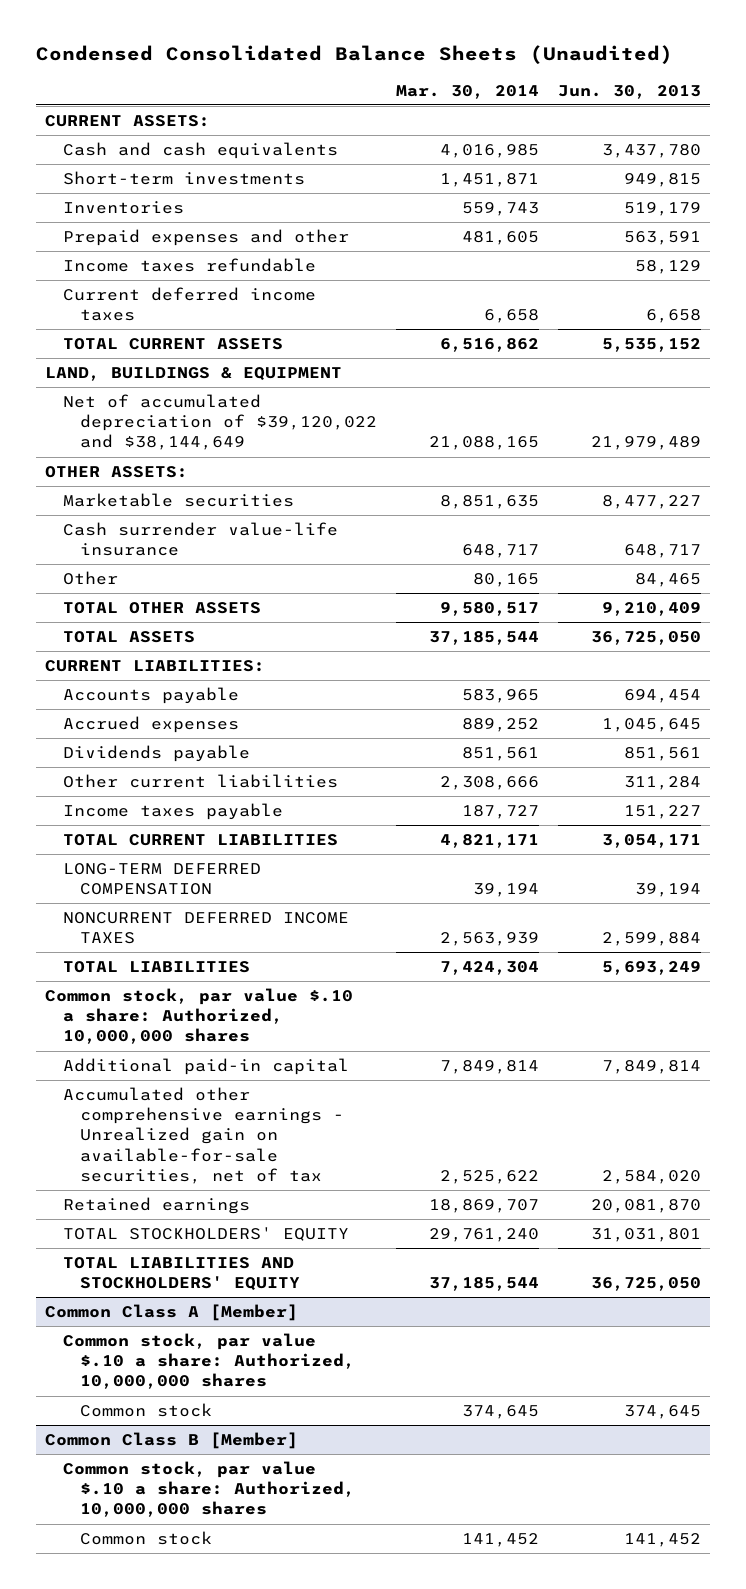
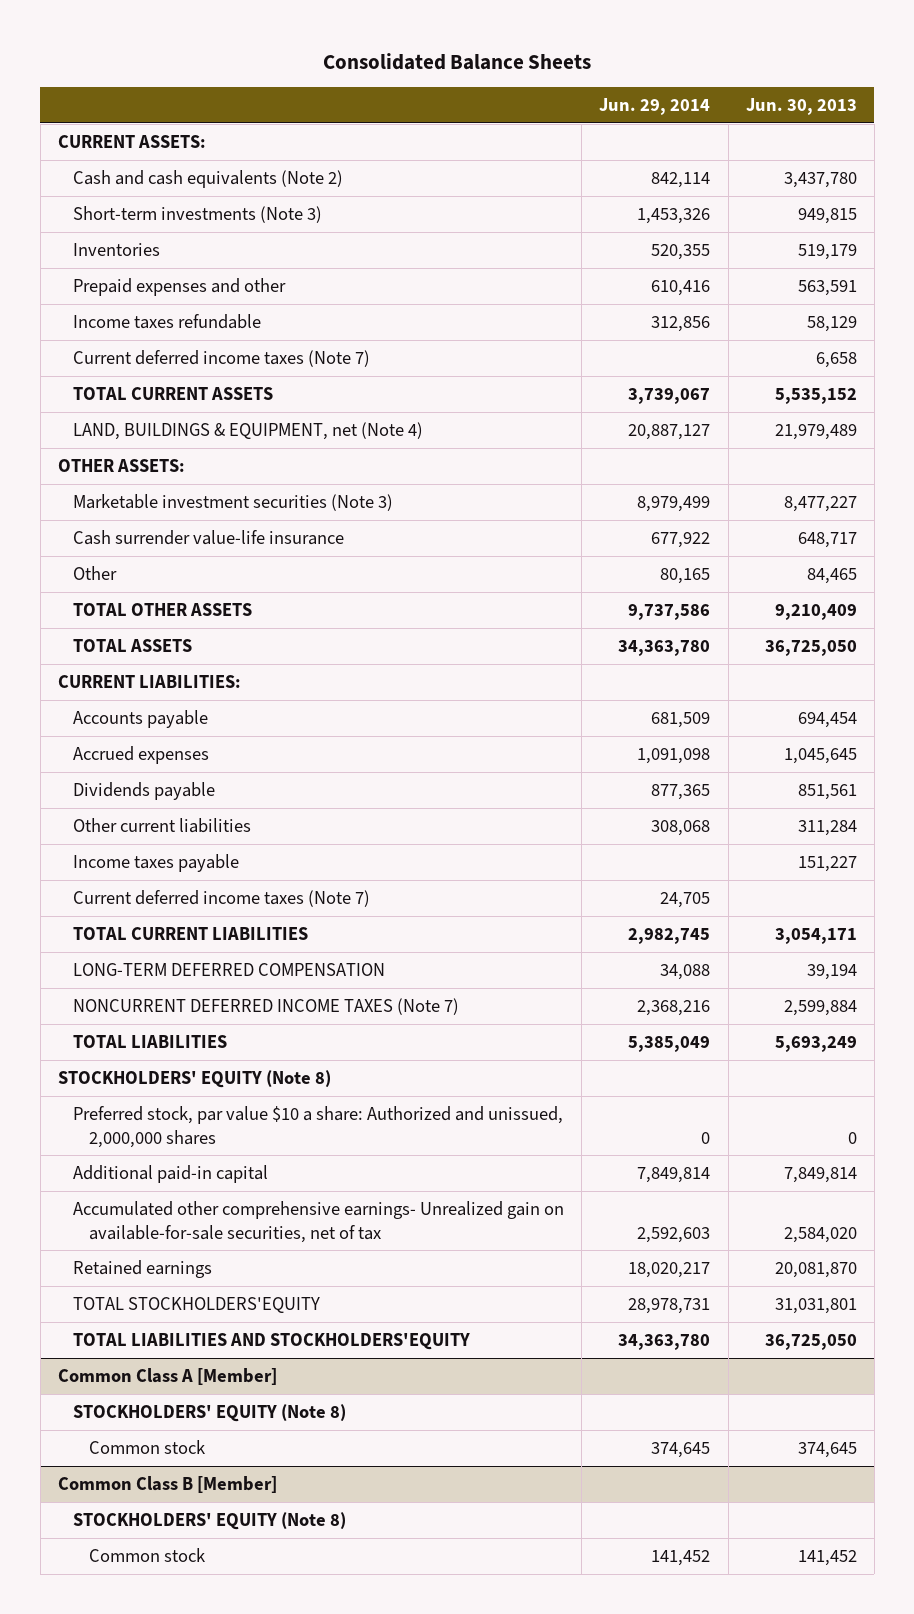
- Condensed Consolidated Balance Sheets (Unaudited)
+ Consolidated Balance Sheets
- | Mar. 30, 2014 | Jun. 30, 2013
+ | Jun. 29, 2014 | Jun. 30, 2013
- Cash and cash equivalents | 4,016,985 | 3,437,780
- Short-term investments | 1,451,871 | 949,815
+ Cash and cash equivalents (Note 2) | 842,114 | 3,437,780
+ Short-term investments (Note 3) | 1,453,326 | 949,815
- Current deferred income taxes | 6,658 | 6,658
+ Current deferred income taxes (Note 7) | | 6,658
- LAND, BUILDINGS & EQUIPMENT
- Net of accumulated depreciation of $39,120,022 and $38,144,649 | 21,088,165 | 21,979,489
+ LAND, BUILDINGS & EQUIPMENT, net (Note 4) | 20,887,127 | 21,979,489
- Marketable securities | 8,851,635 | 8,477,227
+ Marketable investment securities (Note 3) | 8,979,499 | 8,477,227
+ Current deferred income taxes (Note 7) | 24,705 |
- NONCURRENT DEFERRED INCOME TAXES | 2,563,939 | 2,599,884
+ NONCURRENT DEFERRED INCOME TAXES (Note 7) | 2,368,216 | 2,599,884
- Common stock, par value $.10 a share: Authorized, 10,000,000 shares
+ STOCKHOLDERS' EQUITY (Note 8)
+ Preferred stock, par value $10 a share: Authorized and unissued, 2,000,000 shares | 0 | 0
- Accumulated other comprehensive earnings - Unrealized gain on available-for-sale securities, net of tax | 2,525,622 | 2,584,020
+ Accumulated other comprehensive earnings- Unrealized gain on available-for-sale securities, net of tax | 2,592,603 | 2,584,020
- TOTAL STOCKHOLDERS' EQUITY | 29,761,240 | 31,031,801
- TOTAL LIABILITIES AND STOCKHOLDERS' EQUITY | 37,185,544 | 36,725,050
+ TOTAL STOCKHOLDERS'EQUITY | 28,978,731 | 31,031,801
+ TOTAL LIABILITIES AND STOCKHOLDERS'EQUITY | 34,363,780 | 36,725,050
@ Common Class A [Member]
- Common stock, par value $.10 a share: Authorized, 10,000,000 shares
+ STOCKHOLDERS' EQUITY (Note 8)
@ Common Class B [Member]
- Common stock, par value $.10 a share: Authorized, 10,000,000 shares
+ STOCKHOLDERS' EQUITY (Note 8)

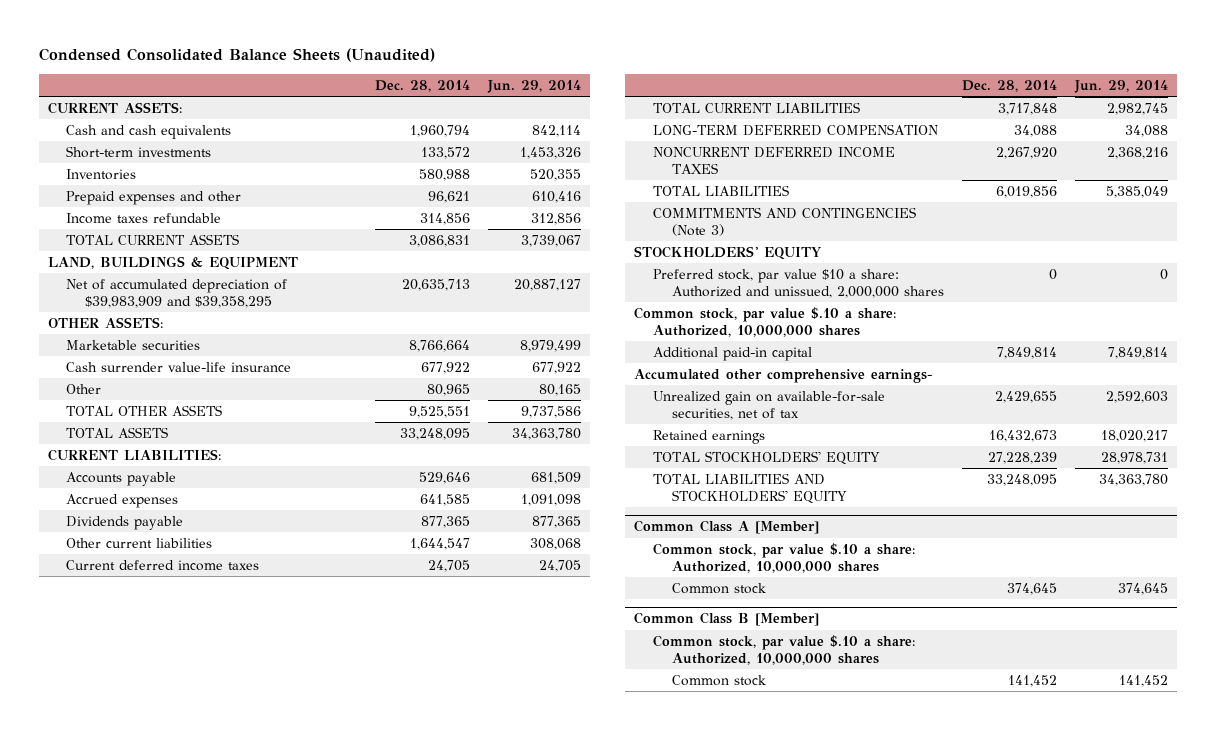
- Consolidated Balance Sheets
+ Condensed Consolidated Balance Sheets (Unaudited)
- | Jun. 29, 2014 | Jun. 30, 2013
+ | Dec. 28, 2014 | Jun. 29, 2014
- Cash and cash equivalents (Note 2) | 842,114 | 3,437,780
- Short-term investments (Note 3) | 1,453,326 | 949,815
+ Cash and cash equivalents | 1,960,794 | 842,114
+ Short-term investments | 133,572 | 1,453,326
- Current deferred income taxes (Note 7) | | 6,658
- LAND, BUILDINGS & EQUIPMENT, net (Note 4) | 20,887,127 | 21,979,489
+ LAND, BUILDINGS & EQUIPMENT
+ Net of accumulated depreciation of $39,983,909 and $39,358,295 | 20,635,713 | 20,887,127
- Marketable investment securities (Note 3) | 8,979,499 | 8,477,227
+ Marketable securities | 8,766,664 | 8,979,499
- Income taxes payable | | 151,227
- Current deferred income taxes (Note 7) | 24,705 |
+ Current deferred income taxes | 24,705 | 24,705
- NONCURRENT DEFERRED INCOME TAXES (Note 7) | 2,368,216 | 2,599,884
+ NONCURRENT DEFERRED INCOME TAXES | 2,267,920 | 2,368,216
- STOCKHOLDERS' EQUITY (Note 8)
+ COMMITMENTS AND CONTINGENCIES (Note 3)
+ STOCKHOLDERS' EQUITY
+ Common stock, par value $.10 a share: Authorized, 10,000,000 shares
- Accumulated other comprehensive earnings- Unrealized gain on available-for-sale securities, net of tax | 2,592,603 | 2,584,020
+ Accumulated other comprehensive earnings-
+ Unrealized gain on available-for-sale securities, net of tax | 2,429,655 | 2,592,603
- TOTAL STOCKHOLDERS'EQUITY | 28,978,731 | 31,031,801
- TOTAL LIABILITIES AND STOCKHOLDERS'EQUITY | 34,363,780 | 36,725,050
+ TOTAL STOCKHOLDERS' EQUITY | 27,228,239 | 28,978,731
+ TOTAL LIABILITIES AND STOCKHOLDERS' EQUITY | 33,248,095 | 34,363,780
@ Common Class A [Member]
- STOCKHOLDERS' EQUITY (Note 8)
+ Common stock, par value $.10 a share: Authorized, 10,000,000 shares
@ Common Class B [Member]
- STOCKHOLDERS' EQUITY (Note 8)
+ Common stock, par value $.10 a share: Authorized, 10,000,000 shares

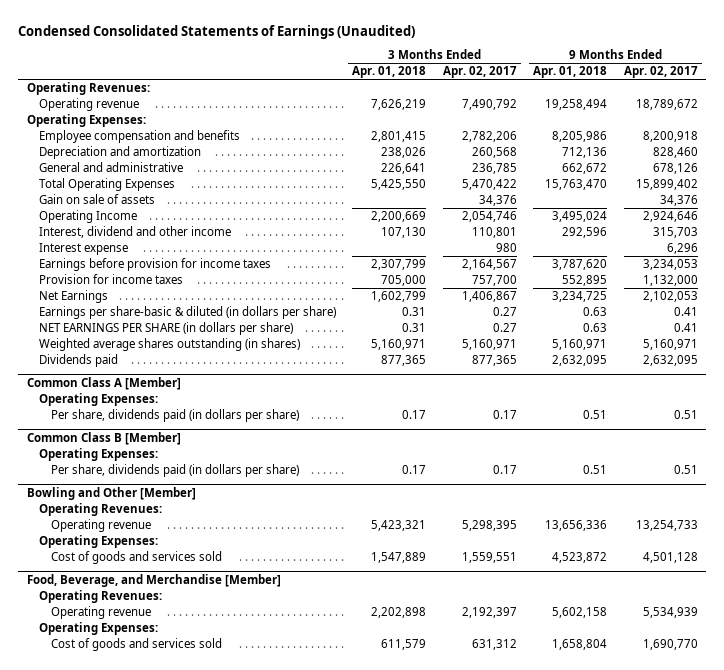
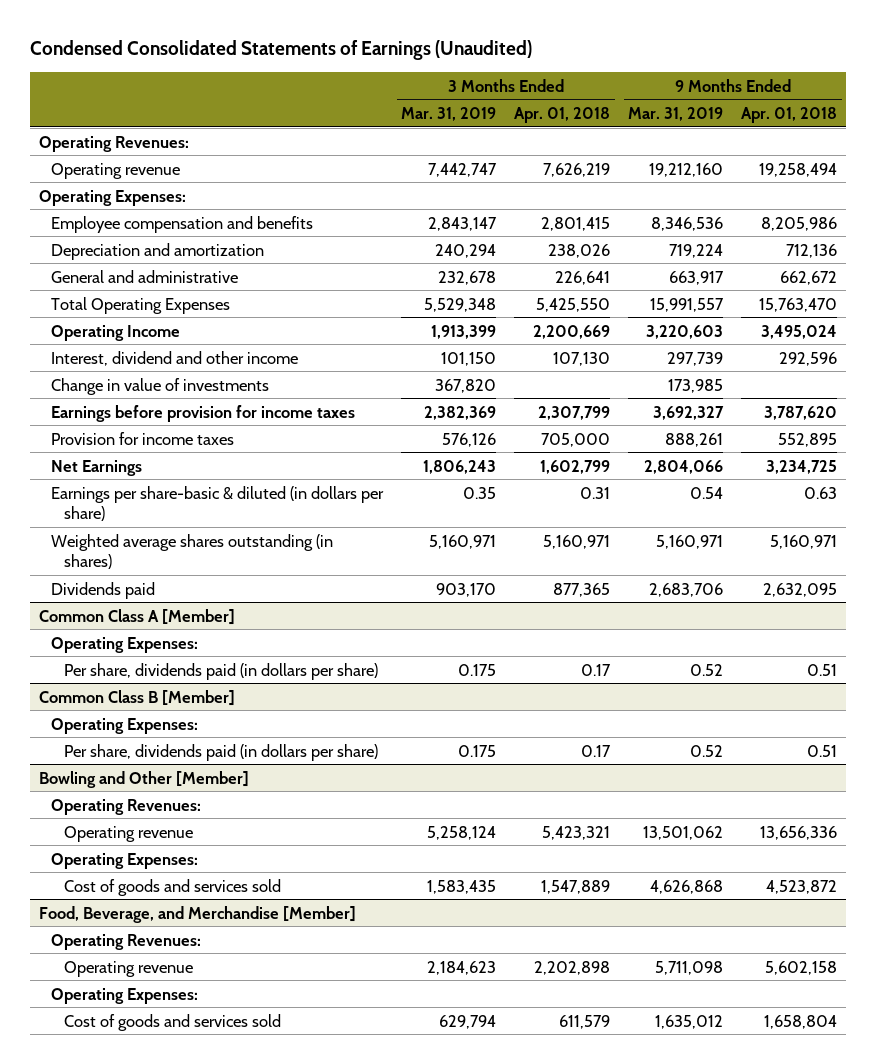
- | 3 Months Ended Apr. 01, 2018 | 3 Months Ended Apr. 02, 2017 | 9 Months Ended Apr. 01, 2018 | 9 Months Ended Apr. 02, 2017
+ | 3 Months Ended Mar. 31, 2019 | 3 Months Ended Apr. 01, 2018 | 9 Months Ended Mar. 31, 2019 | 9 Months Ended Apr. 01, 2018
- Gain on sale of assets | | 34,376 | | 34,376
- Interest expense | | 980 | | 6,296
+ Change in value of investments | 367,820 | | 173,985 |
- NET EARNINGS PER SHARE (in dollars per share) | 0.31 | 0.27 | 0.63 | 0.41

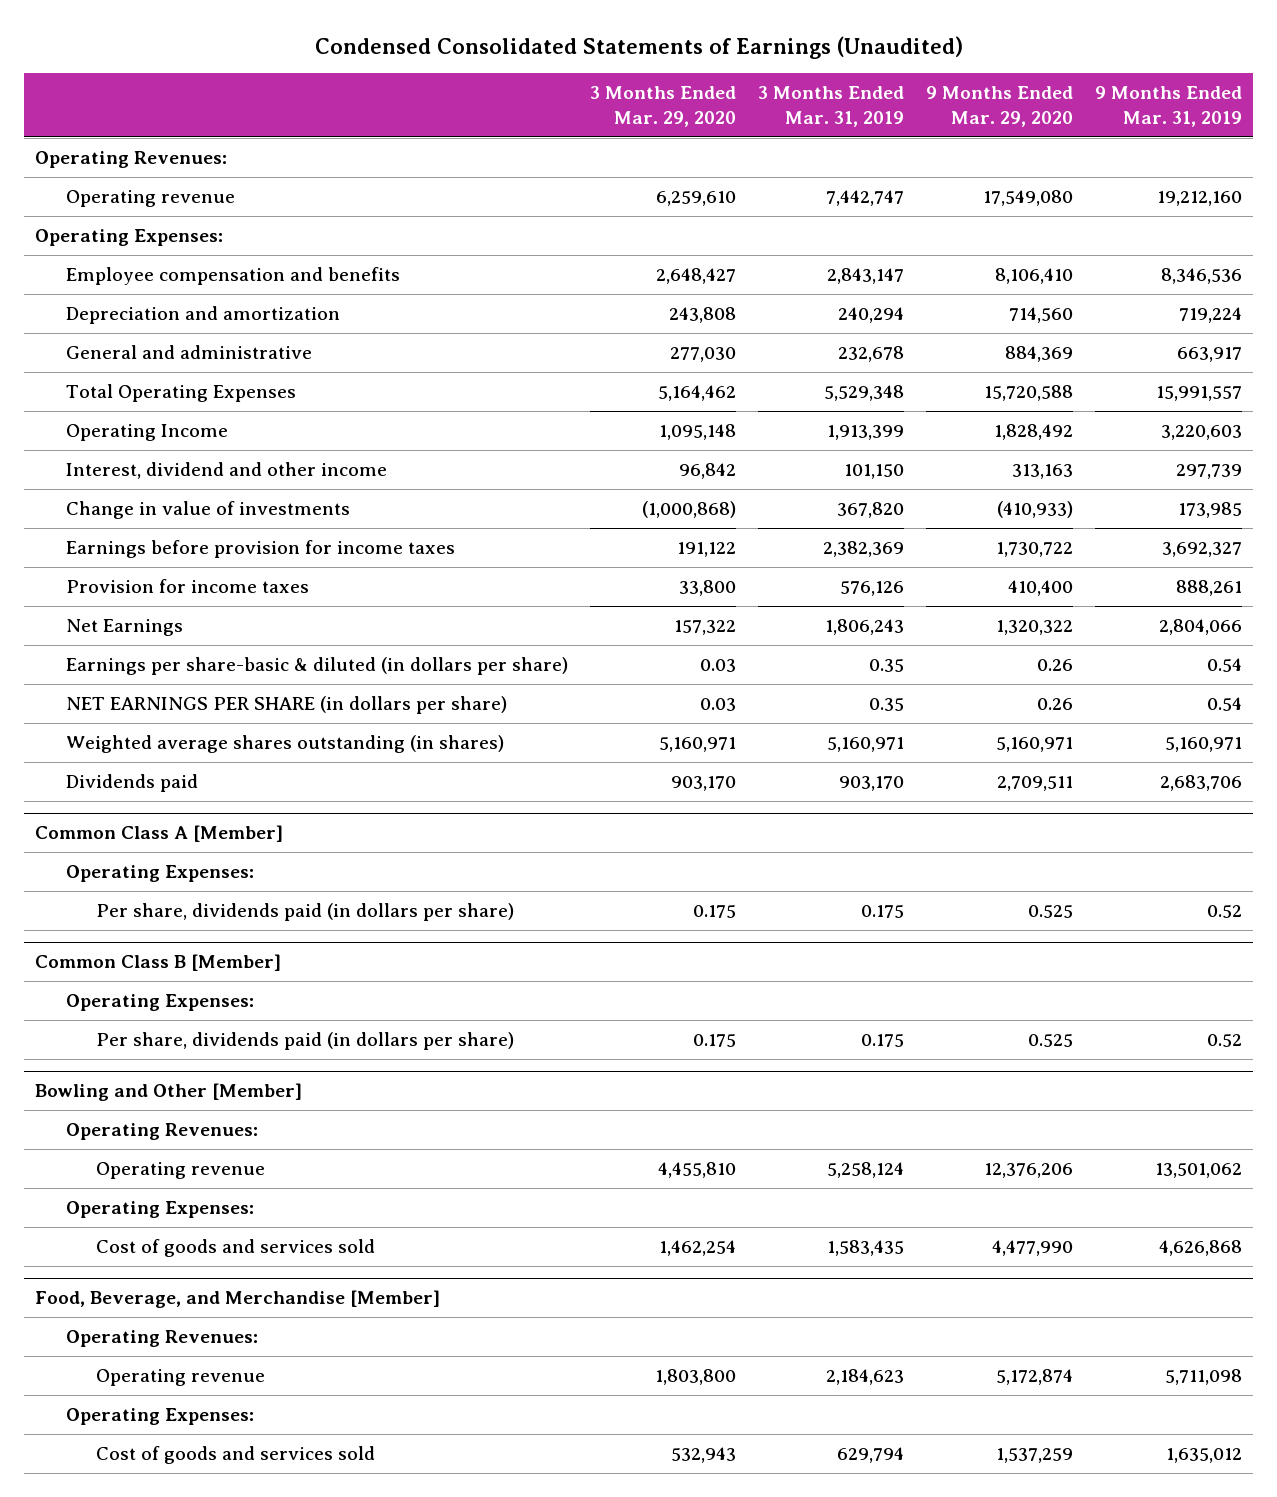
- | 3 Months Ended Mar. 31, 2019 | 3 Months Ended Apr. 01, 2018 | 9 Months Ended Mar. 31, 2019 | 9 Months Ended Apr. 01, 2018
+ | 3 Months Ended Mar. 29, 2020 | 3 Months Ended Mar. 31, 2019 | 9 Months Ended Mar. 29, 2020 | 9 Months Ended Mar. 31, 2019
+ NET EARNINGS PER SHARE (in dollars per share) | 0.03 | 0.35 | 0.26 | 0.54

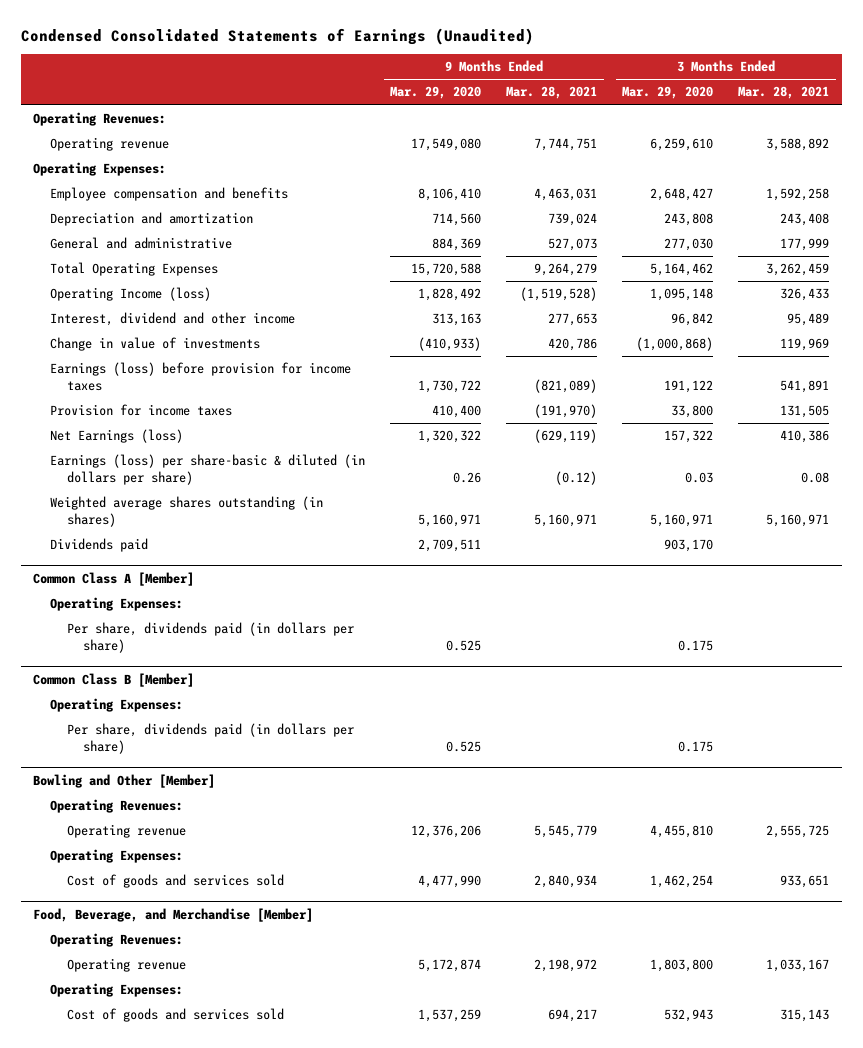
- | 3 Months Ended Mar. 29, 2020 | 3 Months Ended Mar. 31, 2019 | 9 Months Ended Mar. 29, 2020 | 9 Months Ended Mar. 31, 2019
+ | 9 Months Ended Mar. 29, 2020 | 9 Months Ended Mar. 28, 2021 | 3 Months Ended Mar. 29, 2020 | 3 Months Ended Mar. 28, 2021
- Operating Income | 1,095,148 | 1,913,399 | 1,828,492 | 3,220,603
+ Operating Income (loss) | 1,828,492 | (1,519,528) | 1,095,148 | 326,433
- Earnings before provision for income taxes | 191,122 | 2,382,369 | 1,730,722 | 3,692,327
+ Earnings (loss) before provision for income taxes | 1,730,722 | (821,089) | 191,122 | 541,891
- Net Earnings | 157,322 | 1,806,243 | 1,320,322 | 2,804,066
- Earnings per share-basic & diluted (in dollars per share) | 0.03 | 0.35 | 0.26 | 0.54
- NET EARNINGS PER SHARE (in dollars per share) | 0.03 | 0.35 | 0.26 | 0.54
+ Net Earnings (loss) | 1,320,322 | (629,119) | 157,322 | 410,386
+ Earnings (loss) per share-basic & diluted (in dollars per share) | 0.26 | (0.12) | 0.03 | 0.08

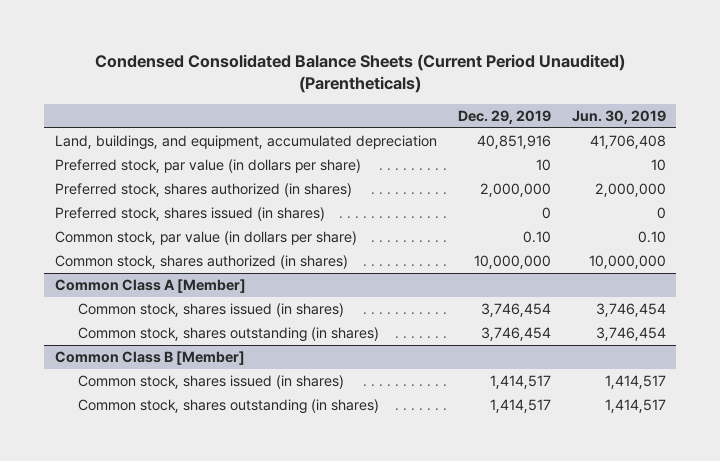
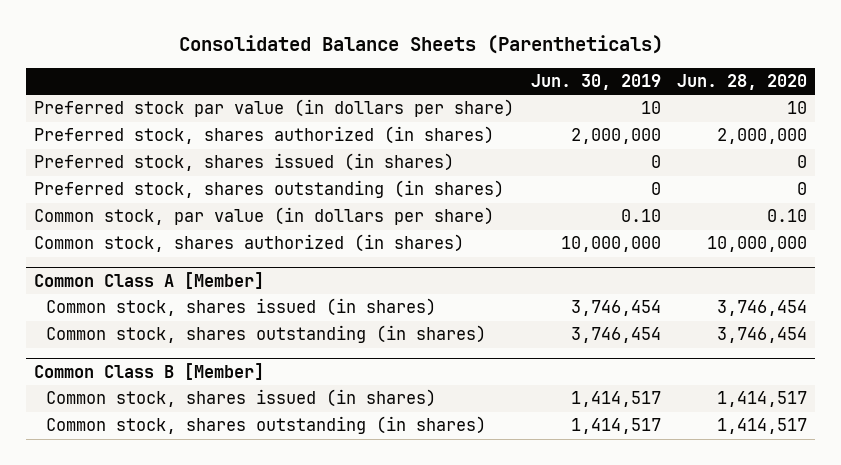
- Condensed Consolidated Balance Sheets (Current Period Unaudited) (Parentheticals)
+ Consolidated Balance Sheets (Parentheticals)
- | Dec. 29, 2019 | Jun. 30, 2019
+ | Jun. 30, 2019 | Jun. 28, 2020
- Land, buildings, and equipment, accumulated depreciation | 40,851,916 | 41,706,408
- Preferred stock, par value (in dollars per share) | 10 | 10
+ Preferred stock par value (in dollars per share) | 10 | 10
+ Preferred stock, shares outstanding (in shares) | 0 | 0

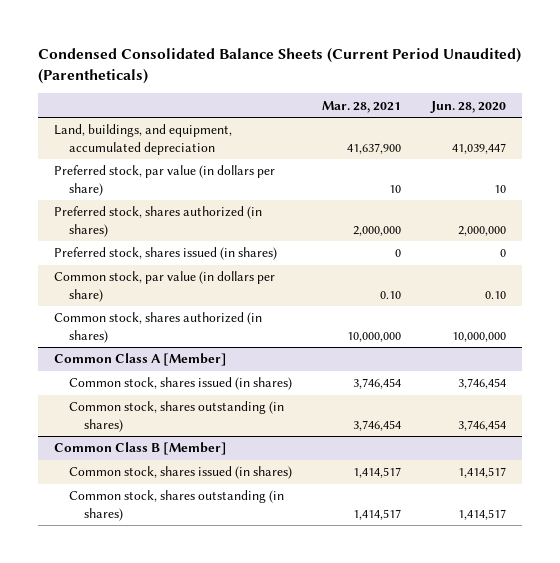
- Consolidated Balance Sheets (Parentheticals)
+ Condensed Consolidated Balance Sheets (Current Period Unaudited) (Parentheticals)
- | Jun. 30, 2019 | Jun. 28, 2020
+ | Mar. 28, 2021 | Jun. 28, 2020
- Preferred stock par value (in dollars per share) | 10 | 10
+ Land, buildings, and equipment, accumulated depreciation | 41,637,900 | 41,039,447
+ Preferred stock, par value (in dollars per share) | 10 | 10
- Preferred stock, shares outstanding (in shares) | 0 | 0

